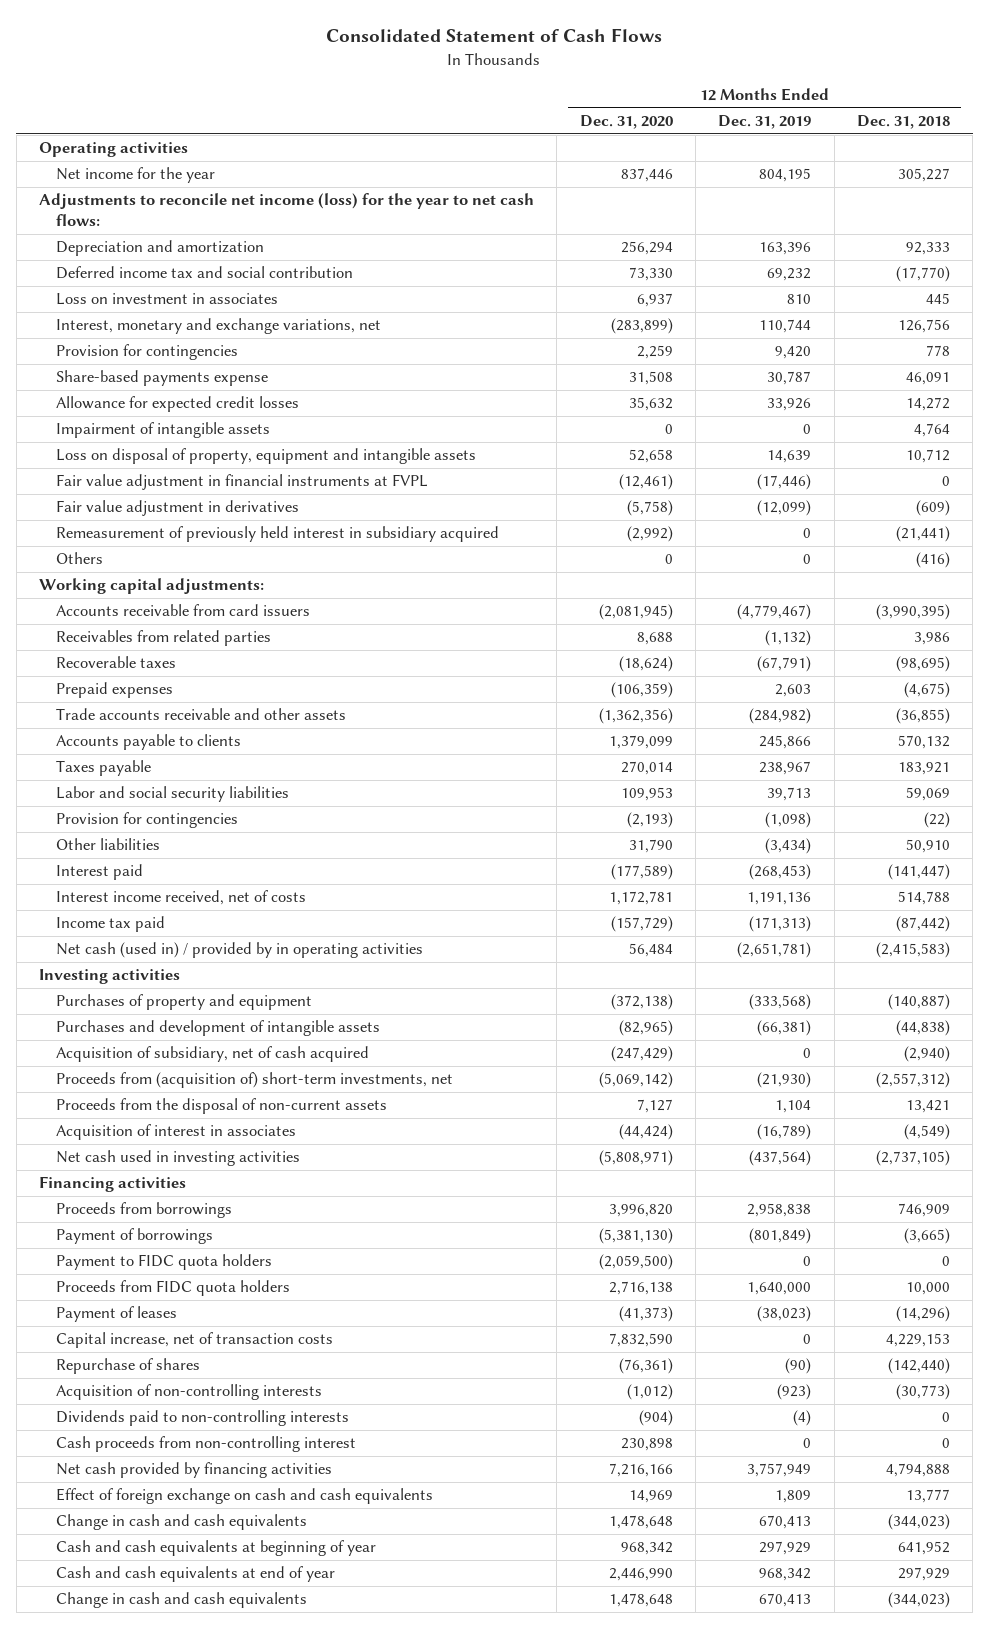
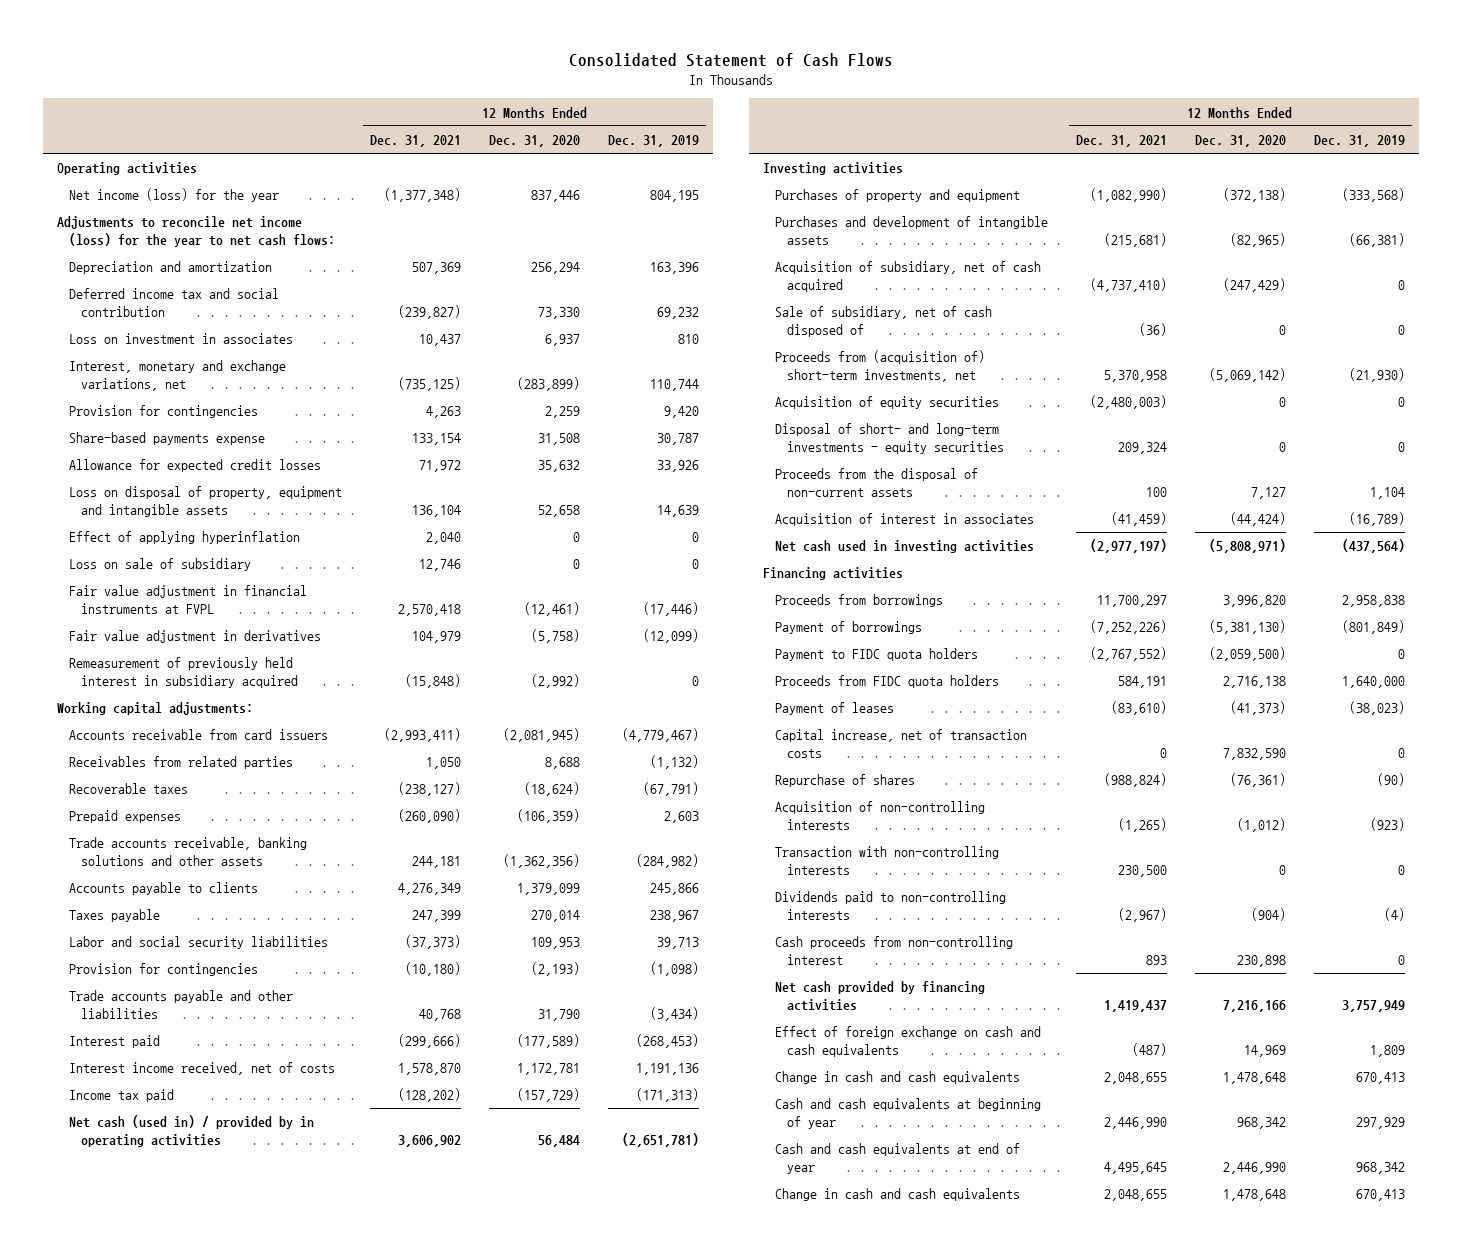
- | 12 Months Ended Dec. 31, 2020 | 12 Months Ended Dec. 31, 2019 | 12 Months Ended Dec. 31, 2018
+ | 12 Months Ended Dec. 31, 2021 | 12 Months Ended Dec. 31, 2020 | 12 Months Ended Dec. 31, 2019
- Net income for the year | 837,446 | 804,195 | 305,227
+ Net income (loss) for the year | (1,377,348) | 837,446 | 804,195
- Impairment of intangible assets | 0 | 0 | 4,764
+ Effect of applying hyperinflation | 2,040 | 0 | 0
+ Loss on sale of subsidiary | 12,746 | 0 | 0
- Others | 0 | 0 | (416)
- Trade accounts receivable and other assets | (1,362,356) | (284,982) | (36,855)
+ Trade accounts receivable, banking solutions and other assets | 244,181 | (1,362,356) | (284,982)
- Other liabilities | 31,790 | (3,434) | 50,910
+ Trade accounts payable and other liabilities | 40,768 | 31,790 | (3,434)
+ Sale of subsidiary, net of cash disposed of | (36) | 0 | 0
+ Acquisition of equity securities | (2,480,003) | 0 | 0
+ Disposal of short- and long-term investments - equity securities | 209,324 | 0 | 0
+ Transaction with non-controlling interests | 230,500 | 0 | 0

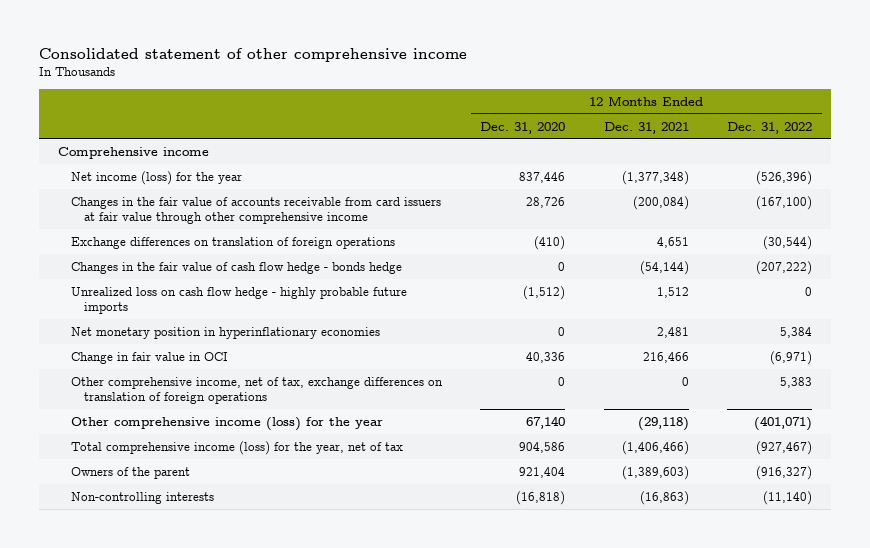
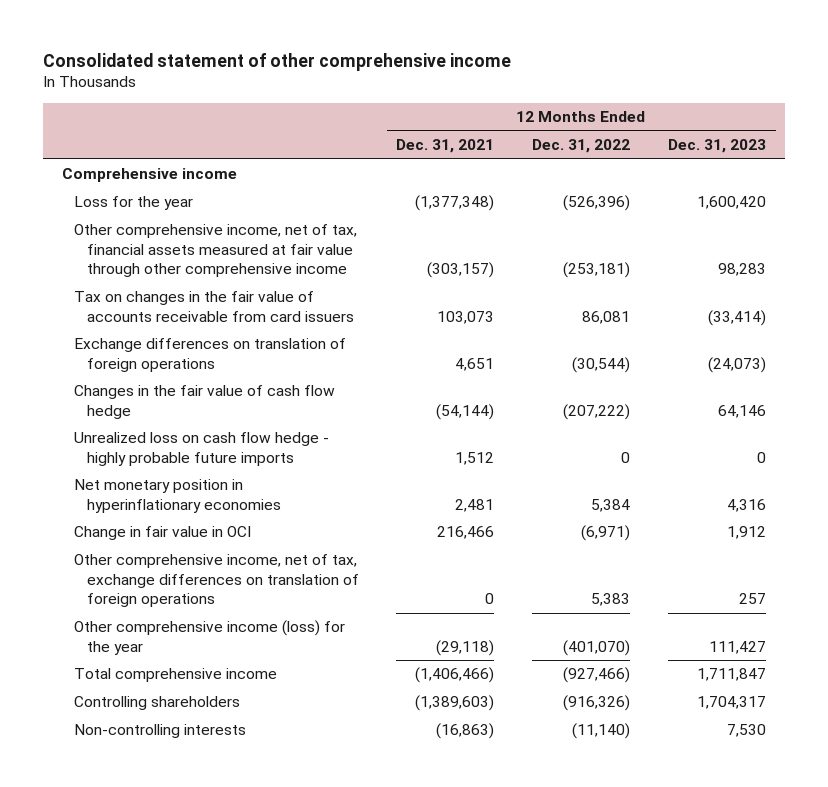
- | 12 Months Ended Dec. 31, 2020 | 12 Months Ended Dec. 31, 2021 | 12 Months Ended Dec. 31, 2022
+ | 12 Months Ended Dec. 31, 2021 | 12 Months Ended Dec. 31, 2022 | 12 Months Ended Dec. 31, 2023
- Net income (loss) for the year | 837,446 | (1,377,348) | (526,396)
- Changes in the fair value of accounts receivable from card issuers at fair value through other comprehensive income | 28,726 | (200,084) | (167,100)
+ Loss for the year | (1,377,348) | (526,396) | 1,600,420
+ Other comprehensive income, net of tax, financial assets measured at fair value through other comprehensive income | (303,157) | (253,181) | 98,283
+ Tax on changes in the fair value of accounts receivable from card issuers | 103,073 | 86,081 | (33,414)
- Changes in the fair value of cash flow hedge - bonds hedge | 0 | (54,144) | (207,222)
+ Changes in the fair value of cash flow hedge | (54,144) | (207,222) | 64,146
- Other comprehensive income (loss) for the year | 67,140 | (29,118) | (401,071)
- Total comprehensive income (loss) for the year, net of tax | 904,586 | (1,406,466) | (927,467)
- Owners of the parent | 921,404 | (1,389,603) | (916,327)
+ Other comprehensive income (loss) for the year | (29,118) | (401,070) | 111,427
+ Total comprehensive income | (1,406,466) | (927,466) | 1,711,847
+ Controlling shareholders | (1,389,603) | (916,326) | 1,704,317

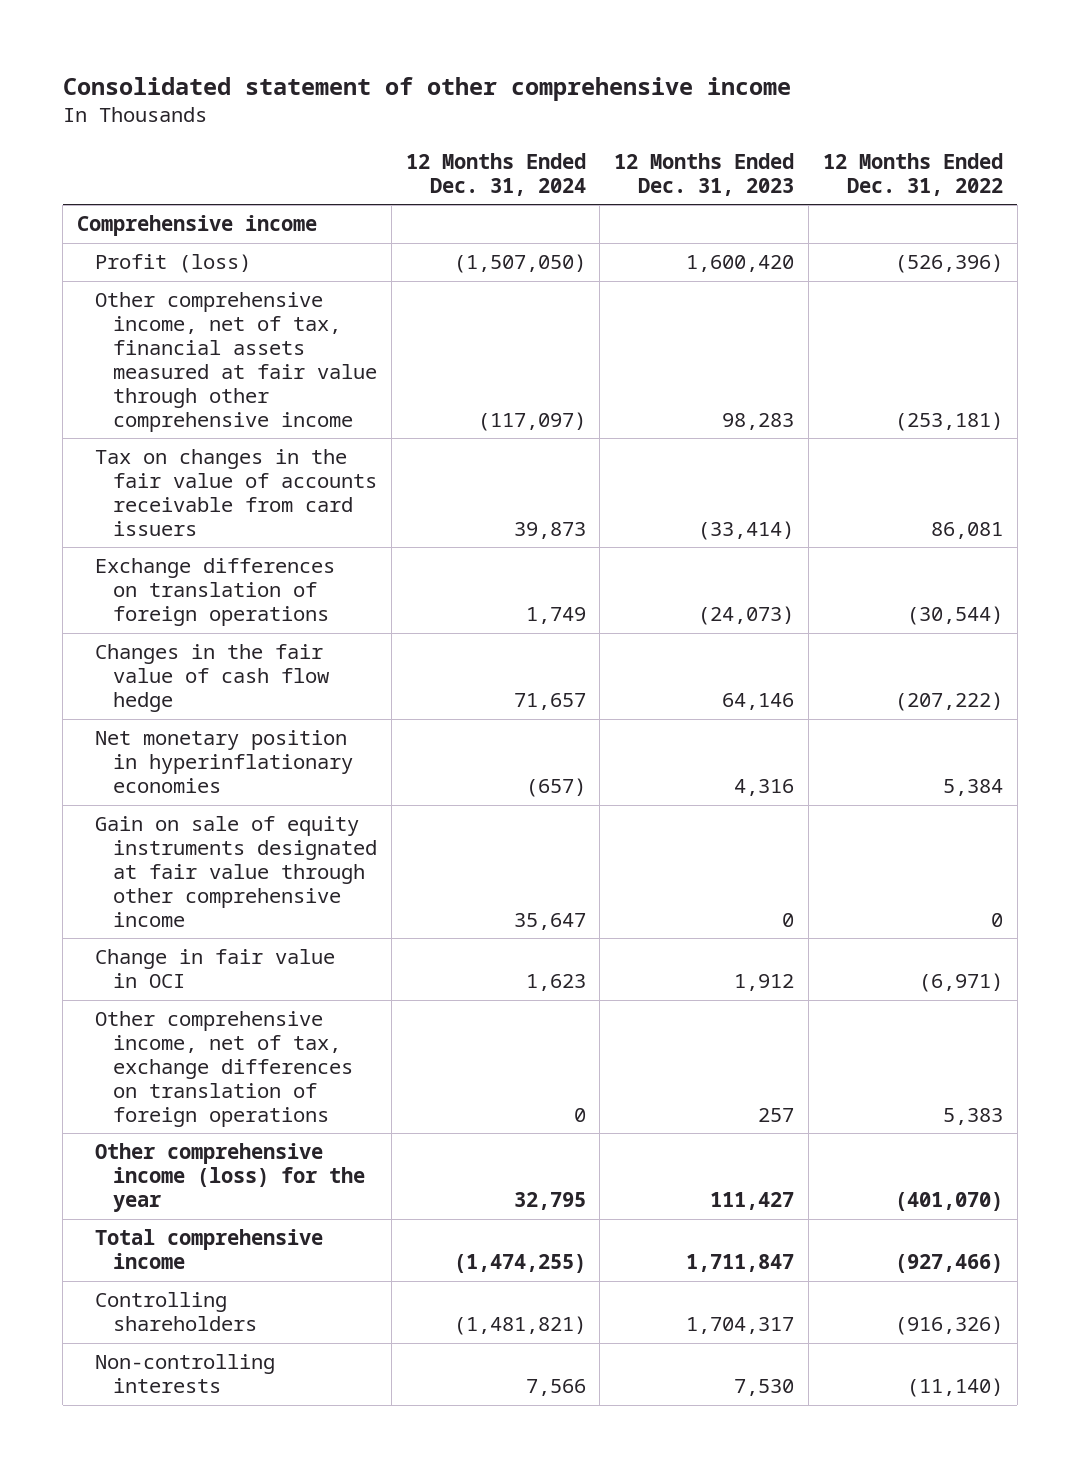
- | 12 Months Ended Dec. 31, 2021 | 12 Months Ended Dec. 31, 2022 | 12 Months Ended Dec. 31, 2023
+ | 12 Months Ended Dec. 31, 2024 | 12 Months Ended Dec. 31, 2023 | 12 Months Ended Dec. 31, 2022
- Loss for the year | (1,377,348) | (526,396) | 1,600,420
+ Profit (loss) | (1,507,050) | 1,600,420 | (526,396)
- Unrealized loss on cash flow hedge - highly probable future imports | 1,512 | 0 | 0
+ Gain on sale of equity instruments designated at fair value through other comprehensive income | 35,647 | 0 | 0

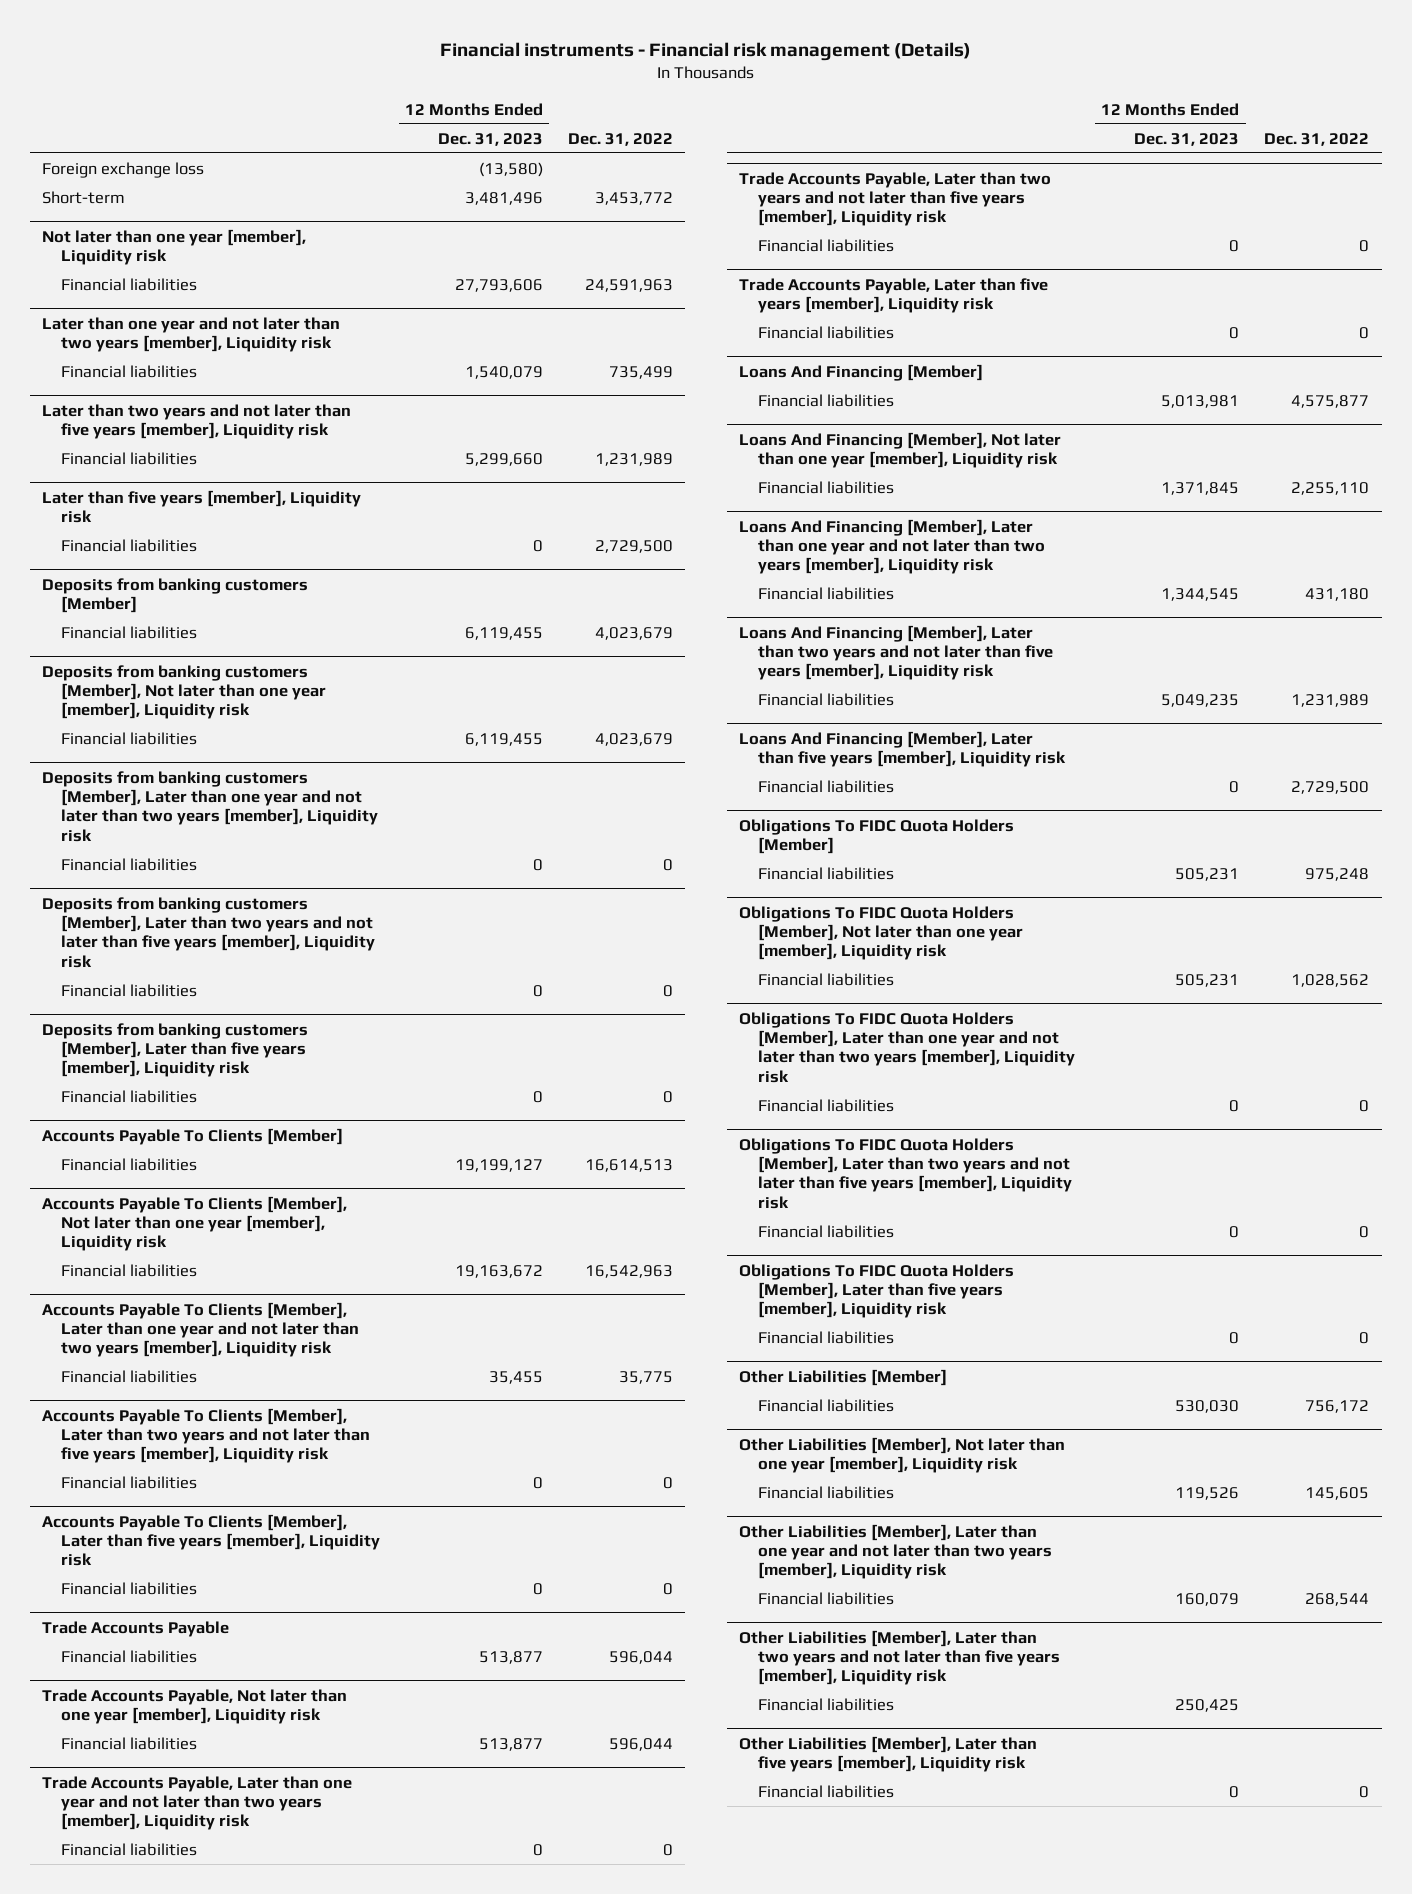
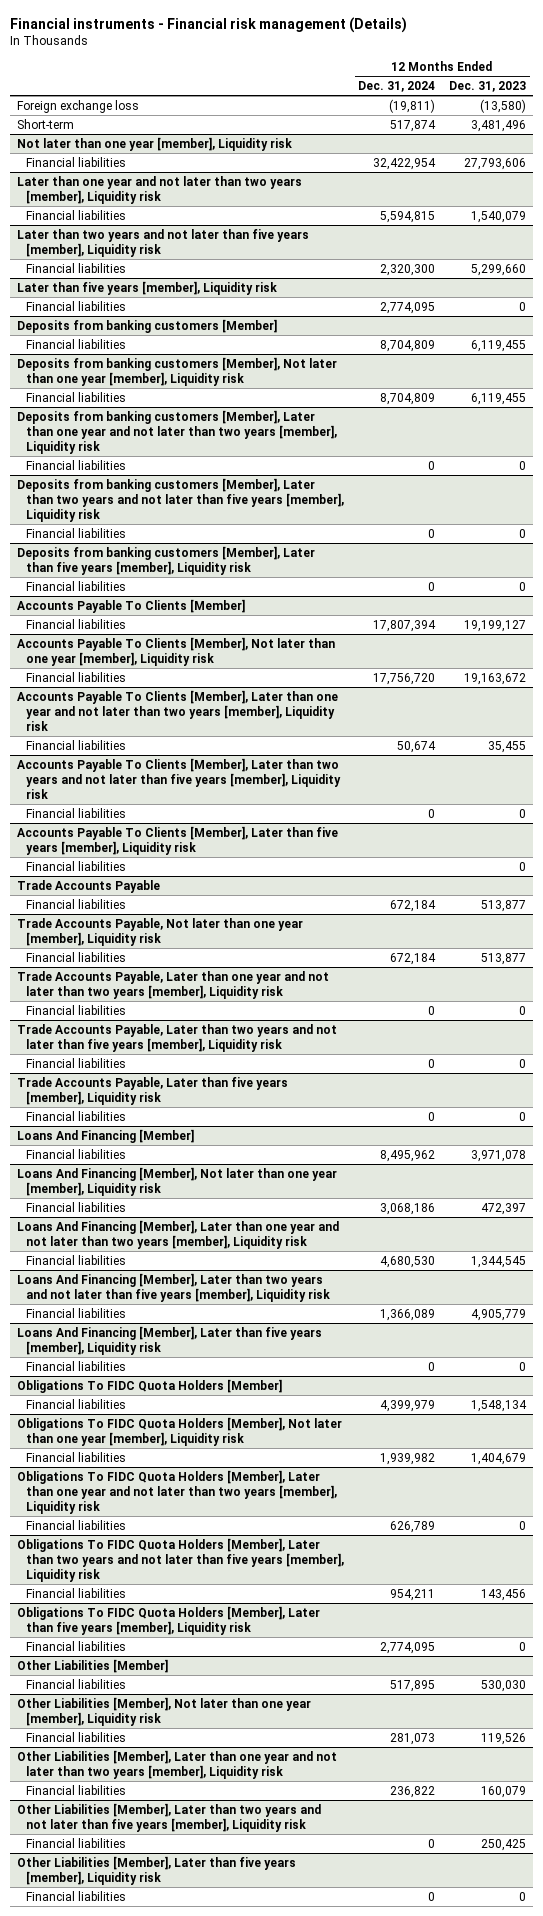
- | 12 Months Ended Dec. 31, 2023 | Dec. 31, 2022
+ | 12 Months Ended Dec. 31, 2024 | 12 Months Ended Dec. 31, 2023
@ Loans And Financing [Member]
- Financial liabilities | 5,013,981 | 4,575,877
+ Financial liabilities | 8,495,962 | 3,971,078
@ Loans And Financing [Member], Not later than one year [member], Liquidity risk
- Financial liabilities | 1,371,845 | 2,255,110
+ Financial liabilities | 3,068,186 | 472,397
@ Loans And Financing [Member], Later than two years and not later than five years [member], Liquidity risk
- Financial liabilities | 5,049,235 | 1,231,989
+ Financial liabilities | 1,366,089 | 4,905,779
@ Obligations To FIDC Quota Holders [Member]
- Financial liabilities | 505,231 | 975,248
+ Financial liabilities | 4,399,979 | 1,548,134
@ Obligations To FIDC Quota Holders [Member], Not later than one year [member], Liquidity risk
- Financial liabilities | 505,231 | 1,028,562
+ Financial liabilities | 1,939,982 | 1,404,679
@ Obligations To FIDC Quota Holders [Member], Later than two years and not later than five years [member], Liquidity risk
- Financial liabilities | 0 | 0
+ Financial liabilities | 954,211 | 143,456

